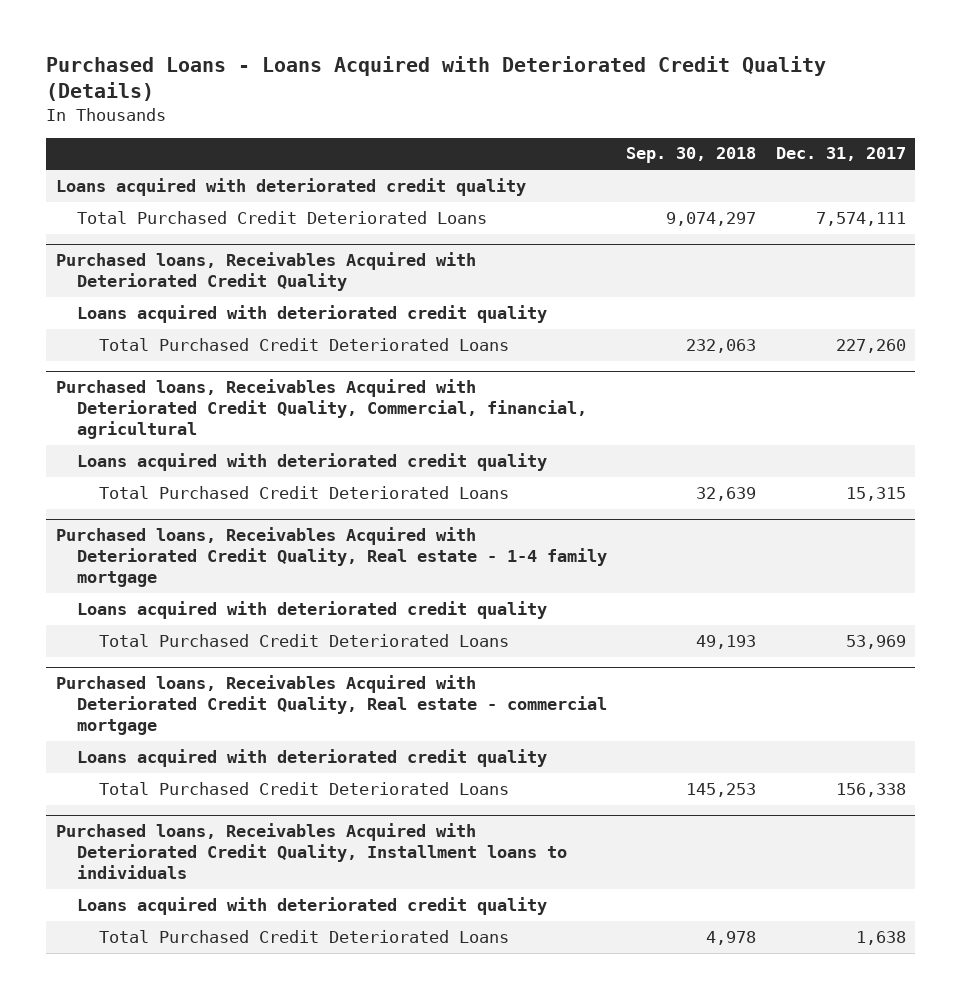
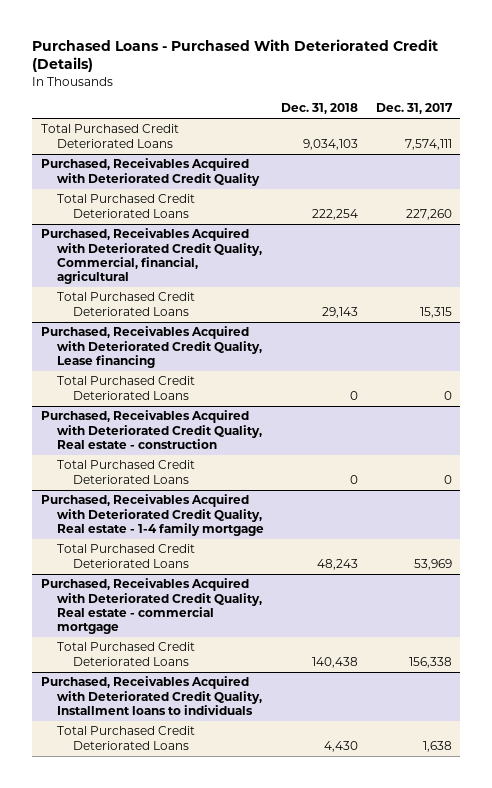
- Purchased Loans - Loans Acquired with Deteriorated Credit Quality (Details)
+ Purchased Loans - Purchased With Deteriorated Credit (Details)
- | Sep. 30, 2018 | Dec. 31, 2017
+ | Dec. 31, 2018 | Dec. 31, 2017
- Loans acquired with deteriorated credit quality
- Purchased loans, Receivables Acquired with Deteriorated Credit Quality
- Loans acquired with deteriorated credit quality
+ Purchased, Receivables Acquired with Deteriorated Credit Quality
- Purchased loans, Receivables Acquired with Deteriorated Credit Quality, Commercial, financial, agricultural
- Loans acquired with deteriorated credit quality
+ Purchased, Receivables Acquired with Deteriorated Credit Quality, Commercial, financial, agricultural
- Purchased loans, Receivables Acquired with Deteriorated Credit Quality, Real estate - 1-4 family mortgage
- Loans acquired with deteriorated credit quality
+ Purchased, Receivables Acquired with Deteriorated Credit Quality, Lease financing
+ Total Purchased Credit Deteriorated Loans | 0 | 0
+ Purchased, Receivables Acquired with Deteriorated Credit Quality, Real estate - construction
+ Total Purchased Credit Deteriorated Loans | 0 | 0
+ Purchased, Receivables Acquired with Deteriorated Credit Quality, Real estate - 1-4 family mortgage
- Purchased loans, Receivables Acquired with Deteriorated Credit Quality, Real estate - commercial mortgage
- Loans acquired with deteriorated credit quality
+ Purchased, Receivables Acquired with Deteriorated Credit Quality, Real estate - commercial mortgage
- Purchased loans, Receivables Acquired with Deteriorated Credit Quality, Installment loans to individuals
- Loans acquired with deteriorated credit quality
+ Purchased, Receivables Acquired with Deteriorated Credit Quality, Installment loans to individuals

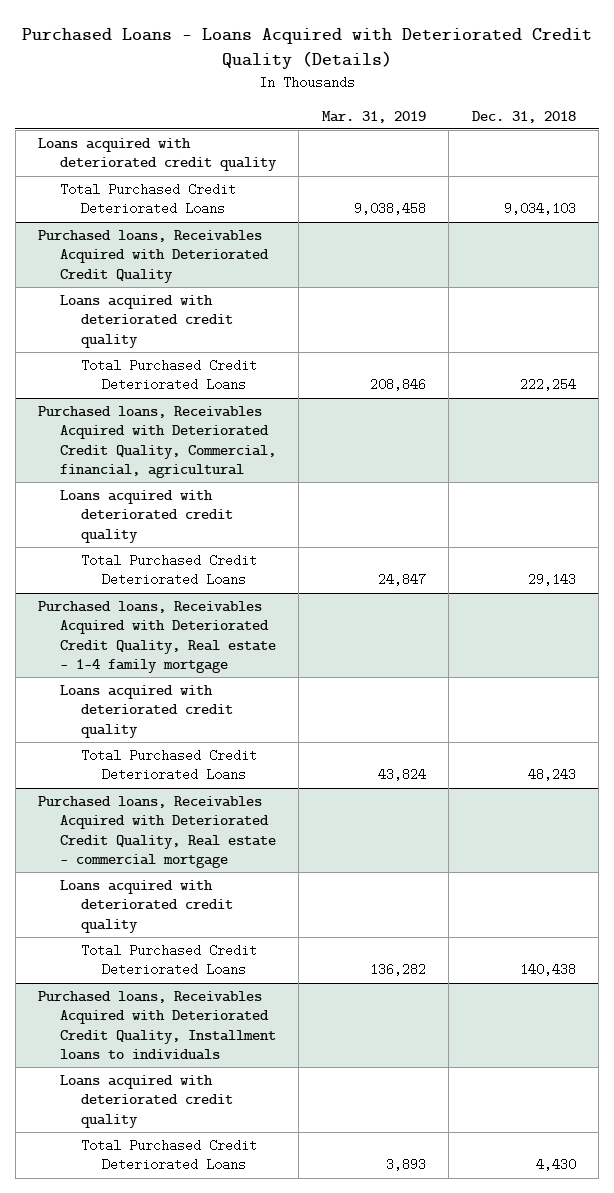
- Purchased Loans - Purchased With Deteriorated Credit (Details)
+ Purchased Loans - Loans Acquired with Deteriorated Credit Quality (Details)
- | Dec. 31, 2018 | Dec. 31, 2017
+ | Mar. 31, 2019 | Dec. 31, 2018
+ Loans acquired with deteriorated credit quality
- Purchased, Receivables Acquired with Deteriorated Credit Quality
+ Purchased loans, Receivables Acquired with Deteriorated Credit Quality
+ Loans acquired with deteriorated credit quality
- Purchased, Receivables Acquired with Deteriorated Credit Quality, Commercial, financial, agricultural
+ Purchased loans, Receivables Acquired with Deteriorated Credit Quality, Commercial, financial, agricultural
+ Loans acquired with deteriorated credit quality
- Purchased, Receivables Acquired with Deteriorated Credit Quality, Lease financing
- Total Purchased Credit Deteriorated Loans | 0 | 0
- Purchased, Receivables Acquired with Deteriorated Credit Quality, Real estate - construction
- Total Purchased Credit Deteriorated Loans | 0 | 0
- Purchased, Receivables Acquired with Deteriorated Credit Quality, Real estate - 1-4 family mortgage
+ Purchased loans, Receivables Acquired with Deteriorated Credit Quality, Real estate - 1-4 family mortgage
+ Loans acquired with deteriorated credit quality
- Purchased, Receivables Acquired with Deteriorated Credit Quality, Real estate - commercial mortgage
+ Purchased loans, Receivables Acquired with Deteriorated Credit Quality, Real estate - commercial mortgage
+ Loans acquired with deteriorated credit quality
- Purchased, Receivables Acquired with Deteriorated Credit Quality, Installment loans to individuals
+ Purchased loans, Receivables Acquired with Deteriorated Credit Quality, Installment loans to individuals
+ Loans acquired with deteriorated credit quality

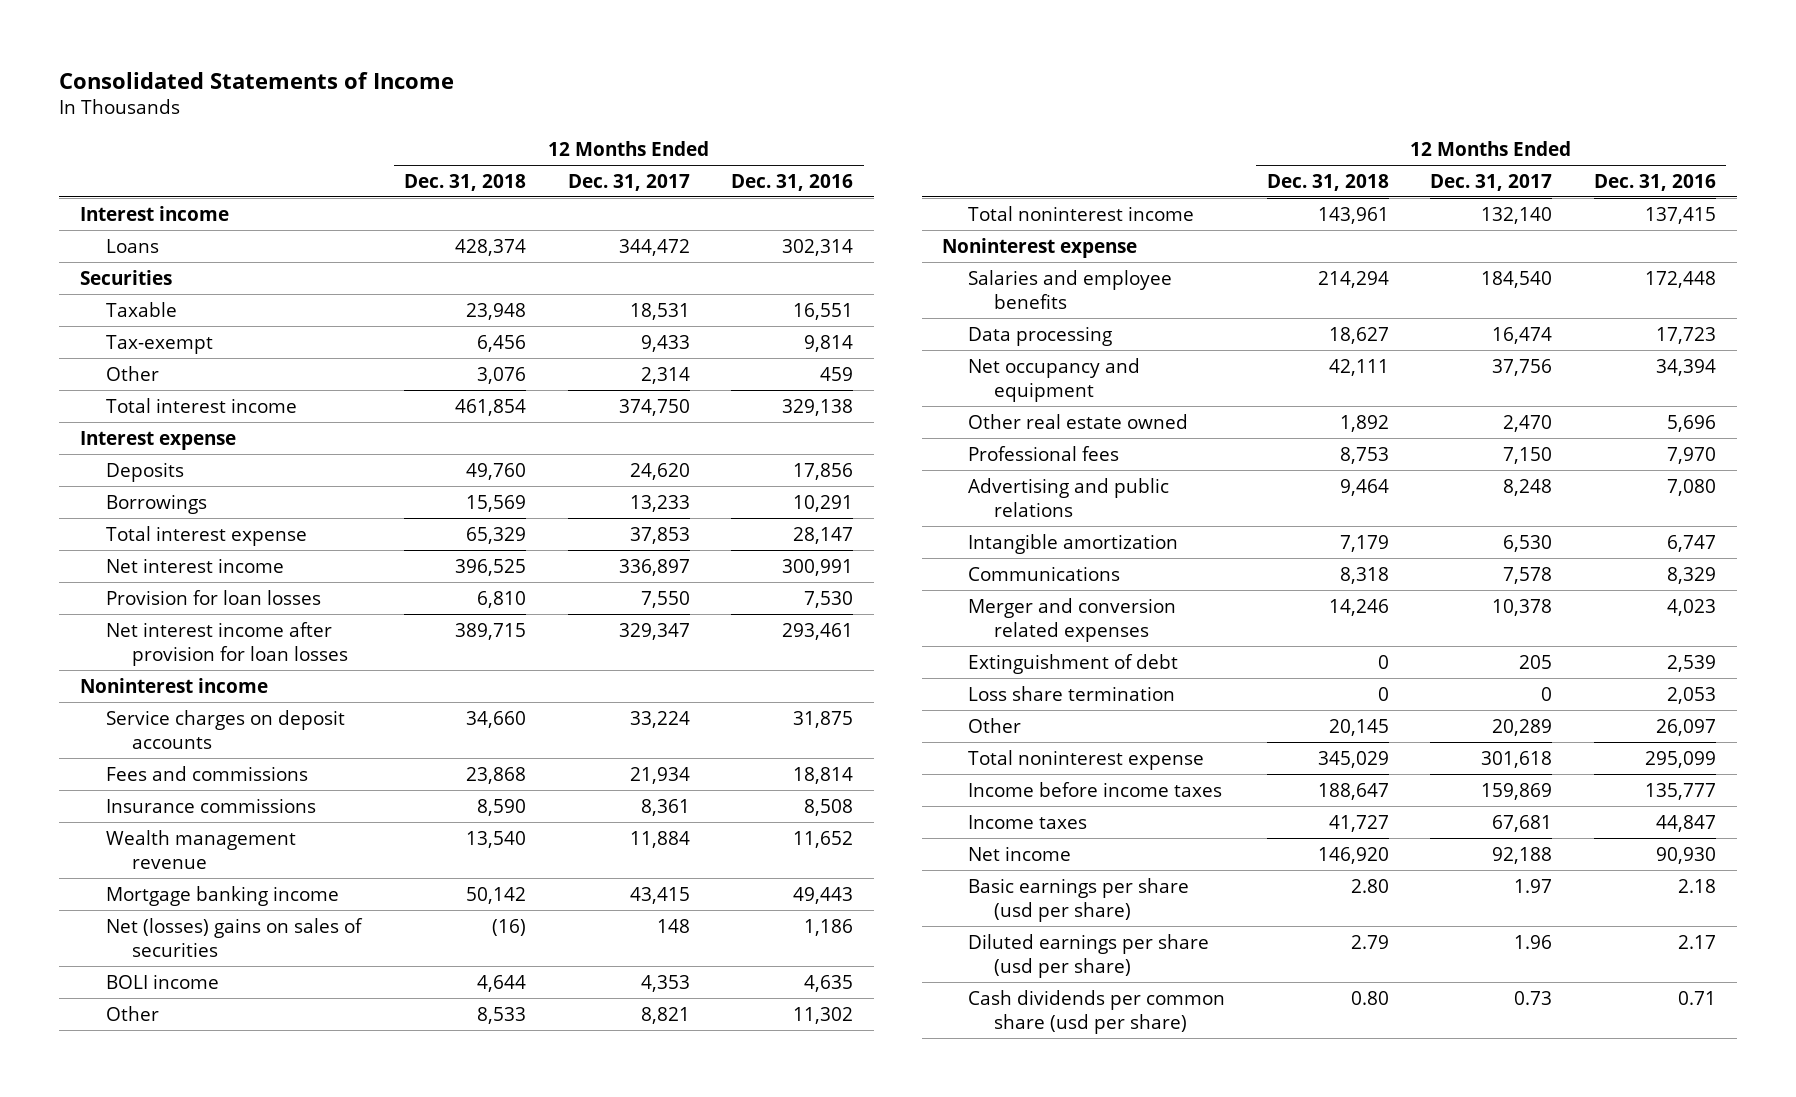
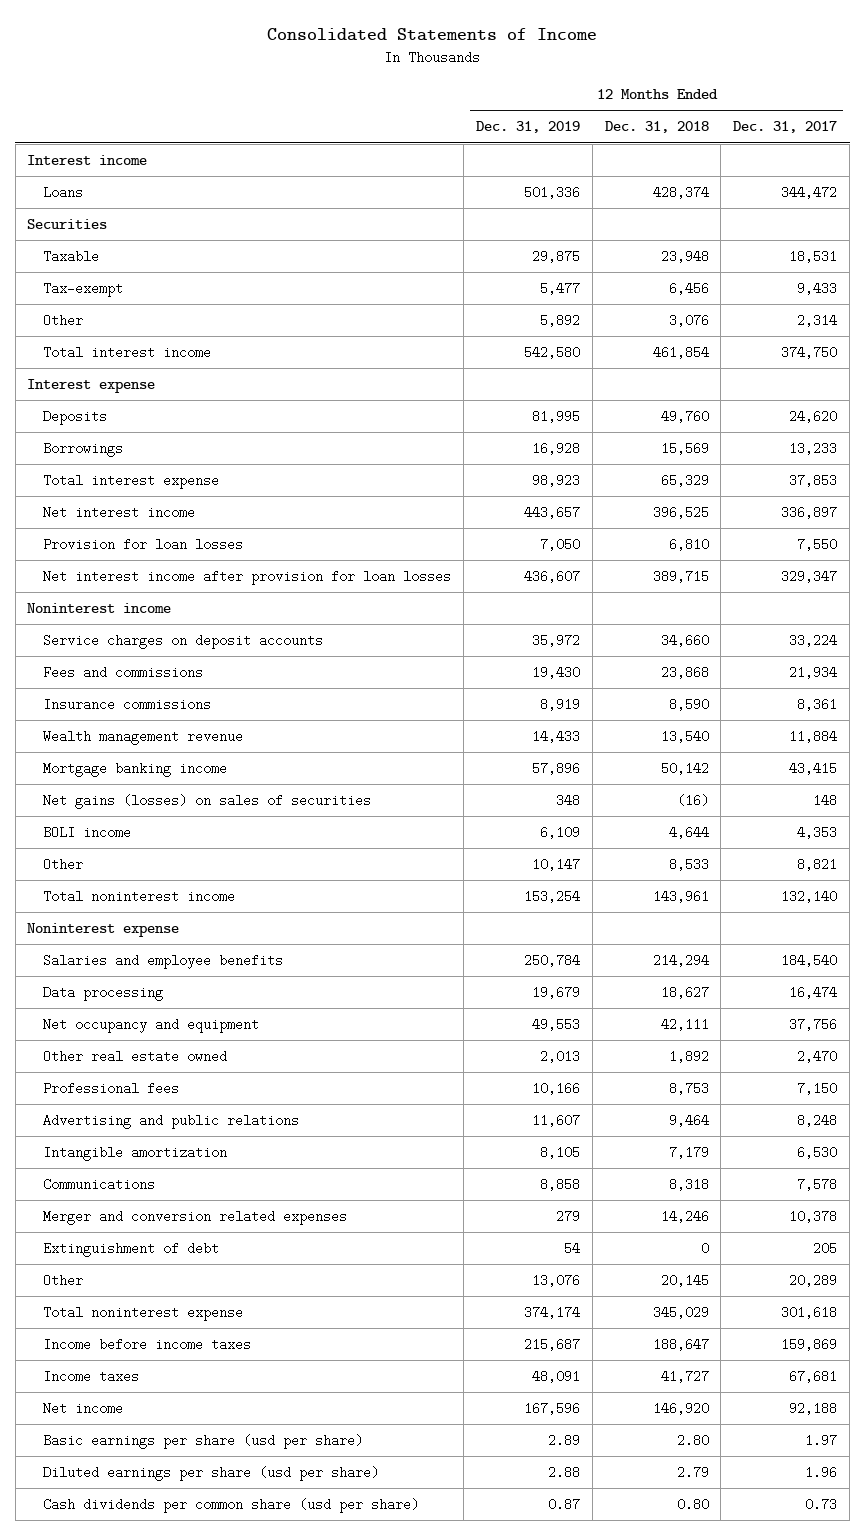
- | 12 Months Ended Dec. 31, 2018 | 12 Months Ended Dec. 31, 2017 | 12 Months Ended Dec. 31, 2016
+ | 12 Months Ended Dec. 31, 2019 | 12 Months Ended Dec. 31, 2018 | 12 Months Ended Dec. 31, 2017
- Net (losses) gains on sales of securities | (16) | 148 | 1,186
+ Net gains (losses) on sales of securities | 348 | (16) | 148
- Loss share termination | 0 | 0 | 2,053

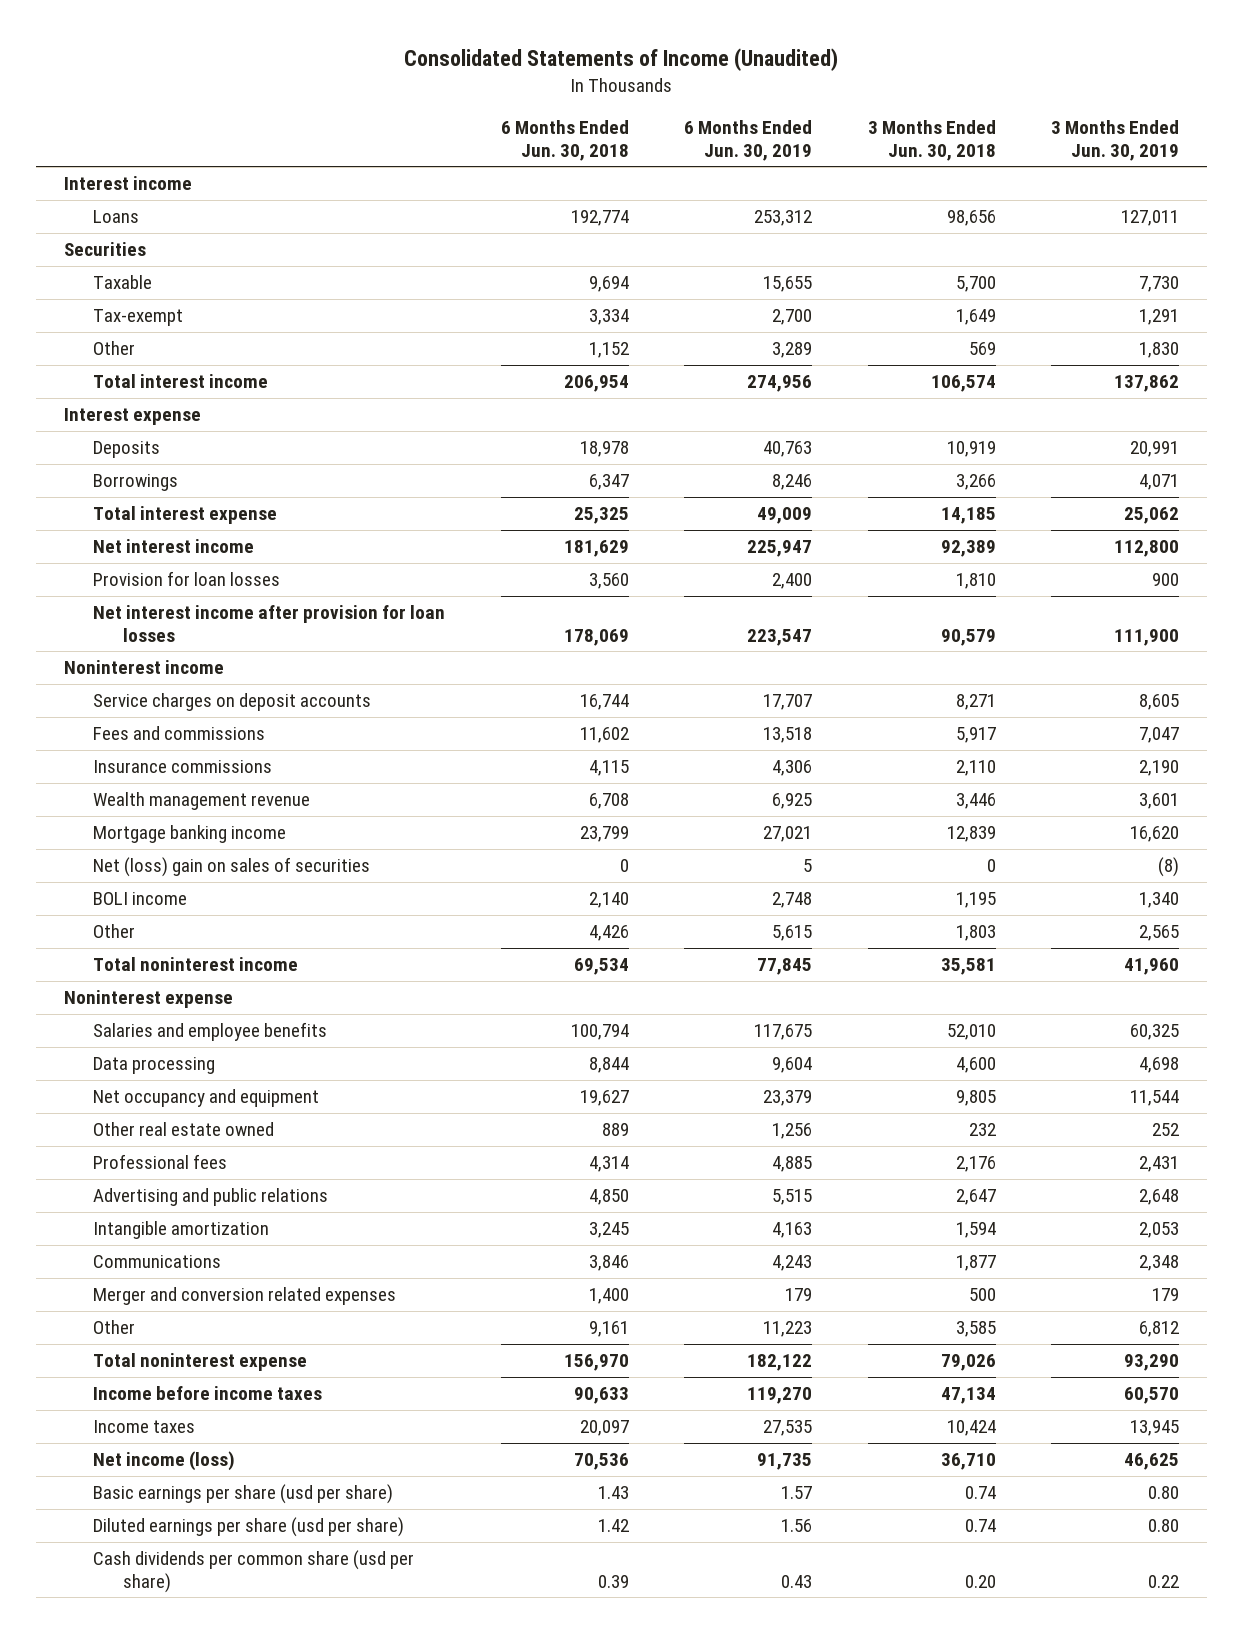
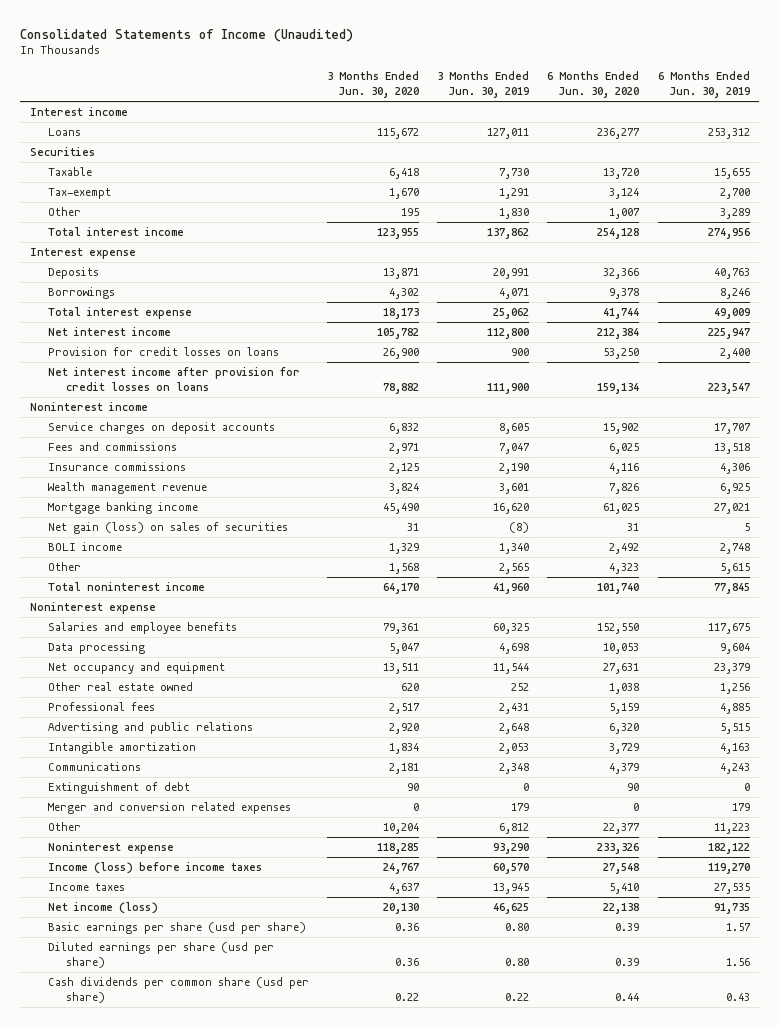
- | 6 Months Ended Jun. 30, 2018 | 6 Months Ended Jun. 30, 2019 | 3 Months Ended Jun. 30, 2018 | 3 Months Ended Jun. 30, 2019
+ | 3 Months Ended Jun. 30, 2020 | 3 Months Ended Jun. 30, 2019 | 6 Months Ended Jun. 30, 2020 | 6 Months Ended Jun. 30, 2019
- Provision for loan losses | 3,560 | 2,400 | 1,810 | 900
- Net interest income after provision for loan losses | 178,069 | 223,547 | 90,579 | 111,900
+ Provision for credit losses on loans | 26,900 | 900 | 53,250 | 2,400
+ Net interest income after provision for credit losses on loans | 78,882 | 111,900 | 159,134 | 223,547
- Net (loss) gain on sales of securities | 0 | 5 | 0 | (8)
+ Net gain (loss) on sales of securities | 31 | (8) | 31 | 5
+ Extinguishment of debt | 90 | 0 | 90 | 0
- Total noninterest expense | 156,970 | 182,122 | 79,026 | 93,290
- Income before income taxes | 90,633 | 119,270 | 47,134 | 60,570
+ Noninterest expense | 118,285 | 93,290 | 233,326 | 182,122
+ Income (loss) before income taxes | 24,767 | 60,570 | 27,548 | 119,270

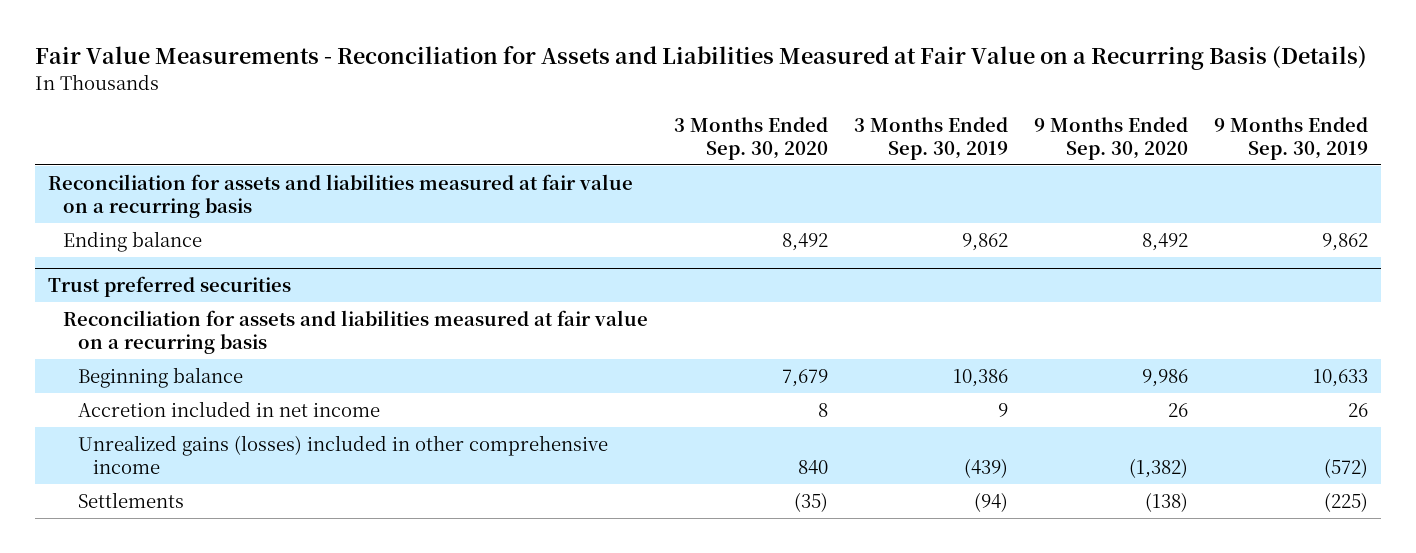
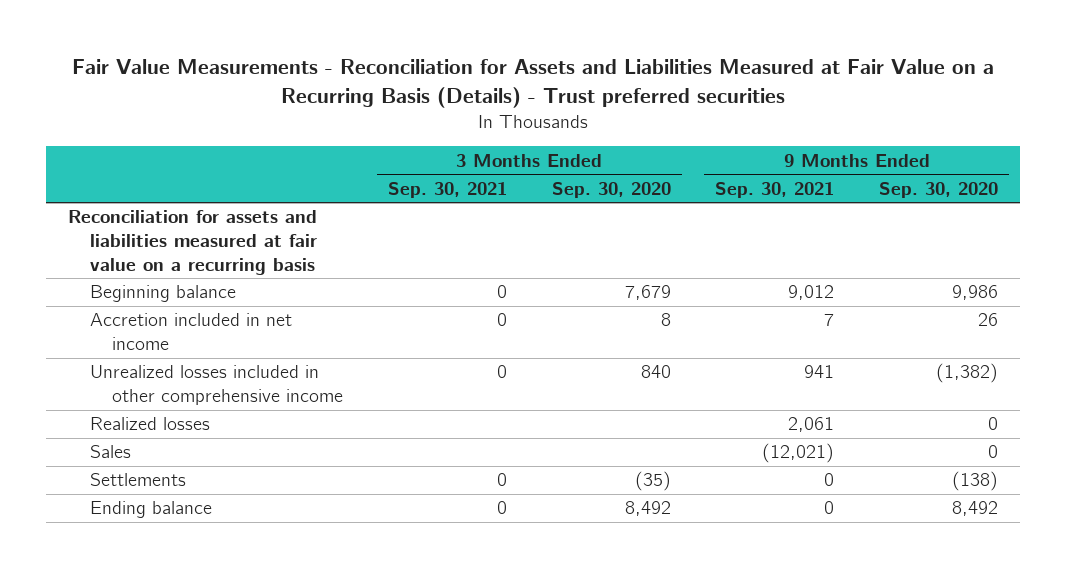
- Fair Value Measurements - Reconciliation for Assets and Liabilities Measured at Fair Value on a Recurring Basis (Details)
+ Fair Value Measurements - Reconciliation for Assets and Liabilities Measured at Fair Value on a Recurring Basis (Details) - Trust preferred securities
- | 3 Months Ended Sep. 30, 2020 | 3 Months Ended Sep. 30, 2019 | 9 Months Ended Sep. 30, 2020 | 9 Months Ended Sep. 30, 2019
+ | 3 Months Ended Sep. 30, 2021 | 3 Months Ended Sep. 30, 2020 | 9 Months Ended Sep. 30, 2021 | 9 Months Ended Sep. 30, 2020
- Trust preferred securities
- Reconciliation for assets and liabilities measured at fair value on a recurring basis
- Unrealized gains (losses) included in other comprehensive income | 840 | (439) | (1,382) | (572)
+ Unrealized losses included in other comprehensive income | 0 | 840 | 941 | (1,382)
+ Realized losses | | | 2,061 | 0
+ Sales | | | (12,021) | 0
moved down: Ending balance | 0 | 8,492 | 0 | 8,492

